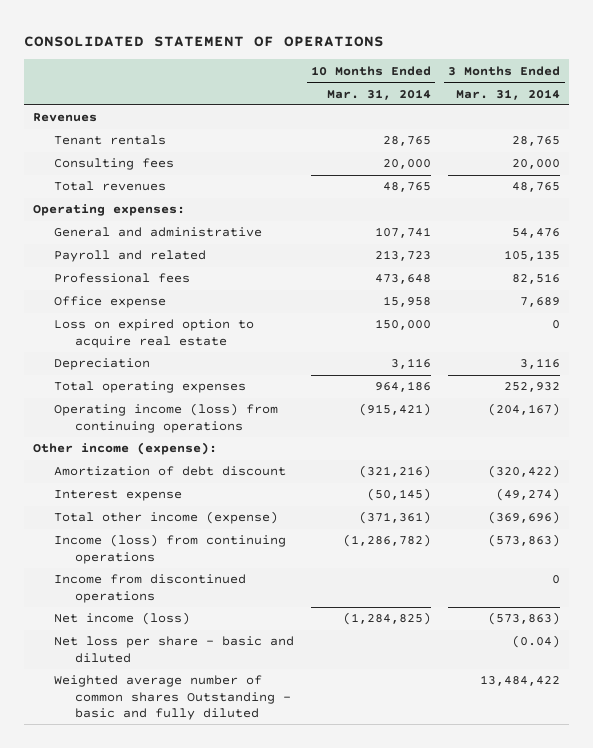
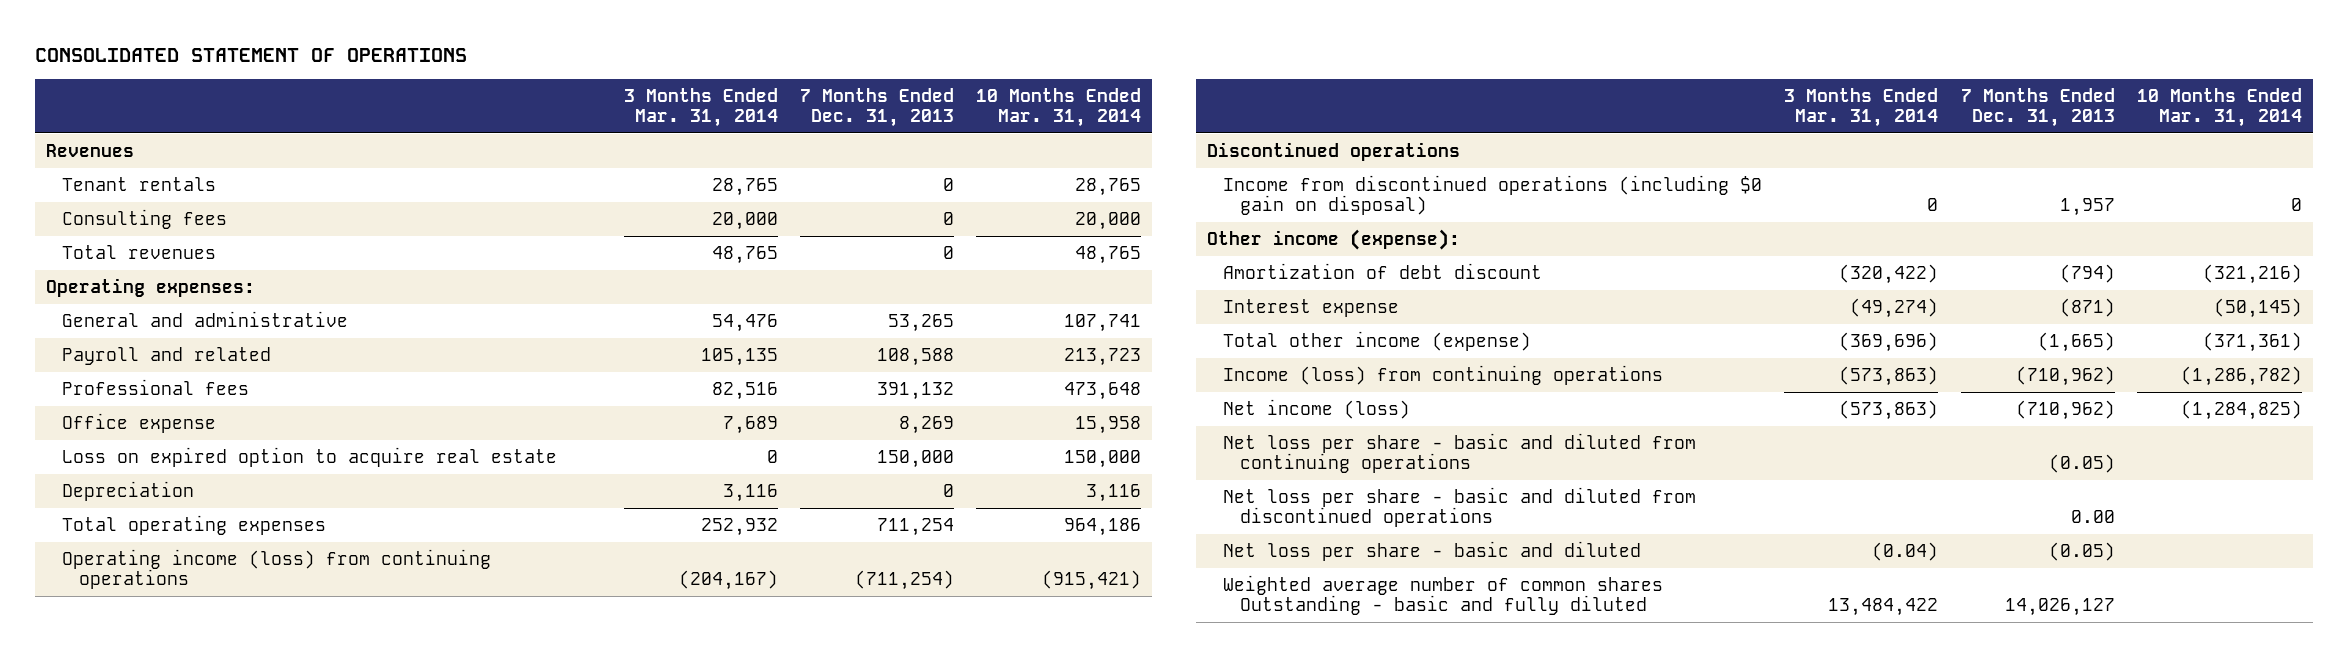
- | 10 Months Ended Mar. 31, 2014 | 3 Months Ended Mar. 31, 2014
+ | 3 Months Ended Mar. 31, 2014 | 7 Months Ended Dec. 31, 2013 | 10 Months Ended Mar. 31, 2014
+ Discontinued operations
+ Income from discontinued operations (including $0 gain on disposal) | 0 | 1,957 | 0
- Income from discontinued operations | | 0
+ Net loss per share - basic and diluted from continuing operations | | (0.05) |
+ Net loss per share - basic and diluted from discontinued operations | | 0.00 |

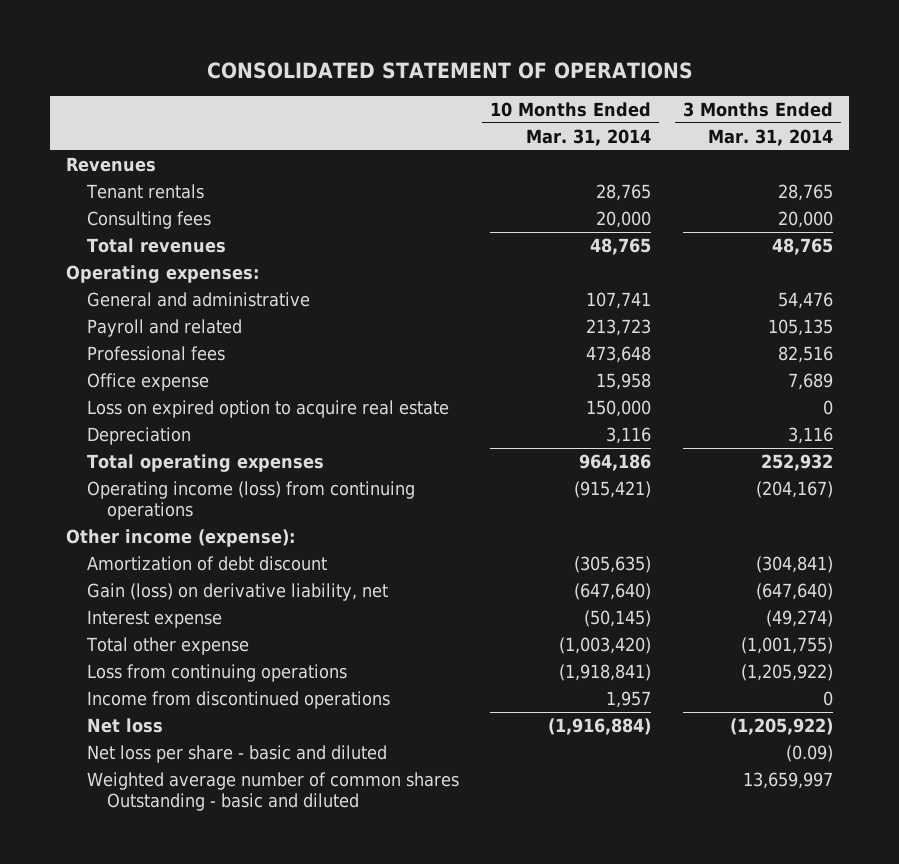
- | 3 Months Ended Mar. 31, 2014 | 7 Months Ended Dec. 31, 2013 | 10 Months Ended Mar. 31, 2014
+ | 10 Months Ended Mar. 31, 2014 | 3 Months Ended Mar. 31, 2014
- Discontinued operations
- Income from discontinued operations (including $0 gain on disposal) | 0 | 1,957 | 0
- Amortization of debt discount | (320,422) | (794) | (321,216)
+ Amortization of debt discount | (305,635) | (304,841)
+ Gain (loss) on derivative liability, net | (647,640) | (647,640)
- Total other income (expense) | (369,696) | (1,665) | (371,361)
- Income (loss) from continuing operations | (573,863) | (710,962) | (1,286,782)
- Net income (loss) | (573,863) | (710,962) | (1,284,825)
- Net loss per share - basic and diluted from continuing operations | | (0.05) |
- Net loss per share - basic and diluted from discontinued operations | | 0.00 |
- Net loss per share - basic and diluted | (0.04) | (0.05) |
- Weighted average number of common shares Outstanding - basic and fully diluted | 13,484,422 | 14,026,127 |
+ Total other expense | (1,003,420) | (1,001,755)
+ Loss from continuing operations | (1,918,841) | (1,205,922)
+ Income from discontinued operations | 1,957 | 0
+ Net loss | (1,916,884) | (1,205,922)
+ Net loss per share - basic and diluted | | (0.09)
+ Weighted average number of common shares Outstanding - basic and diluted | | 13,659,997

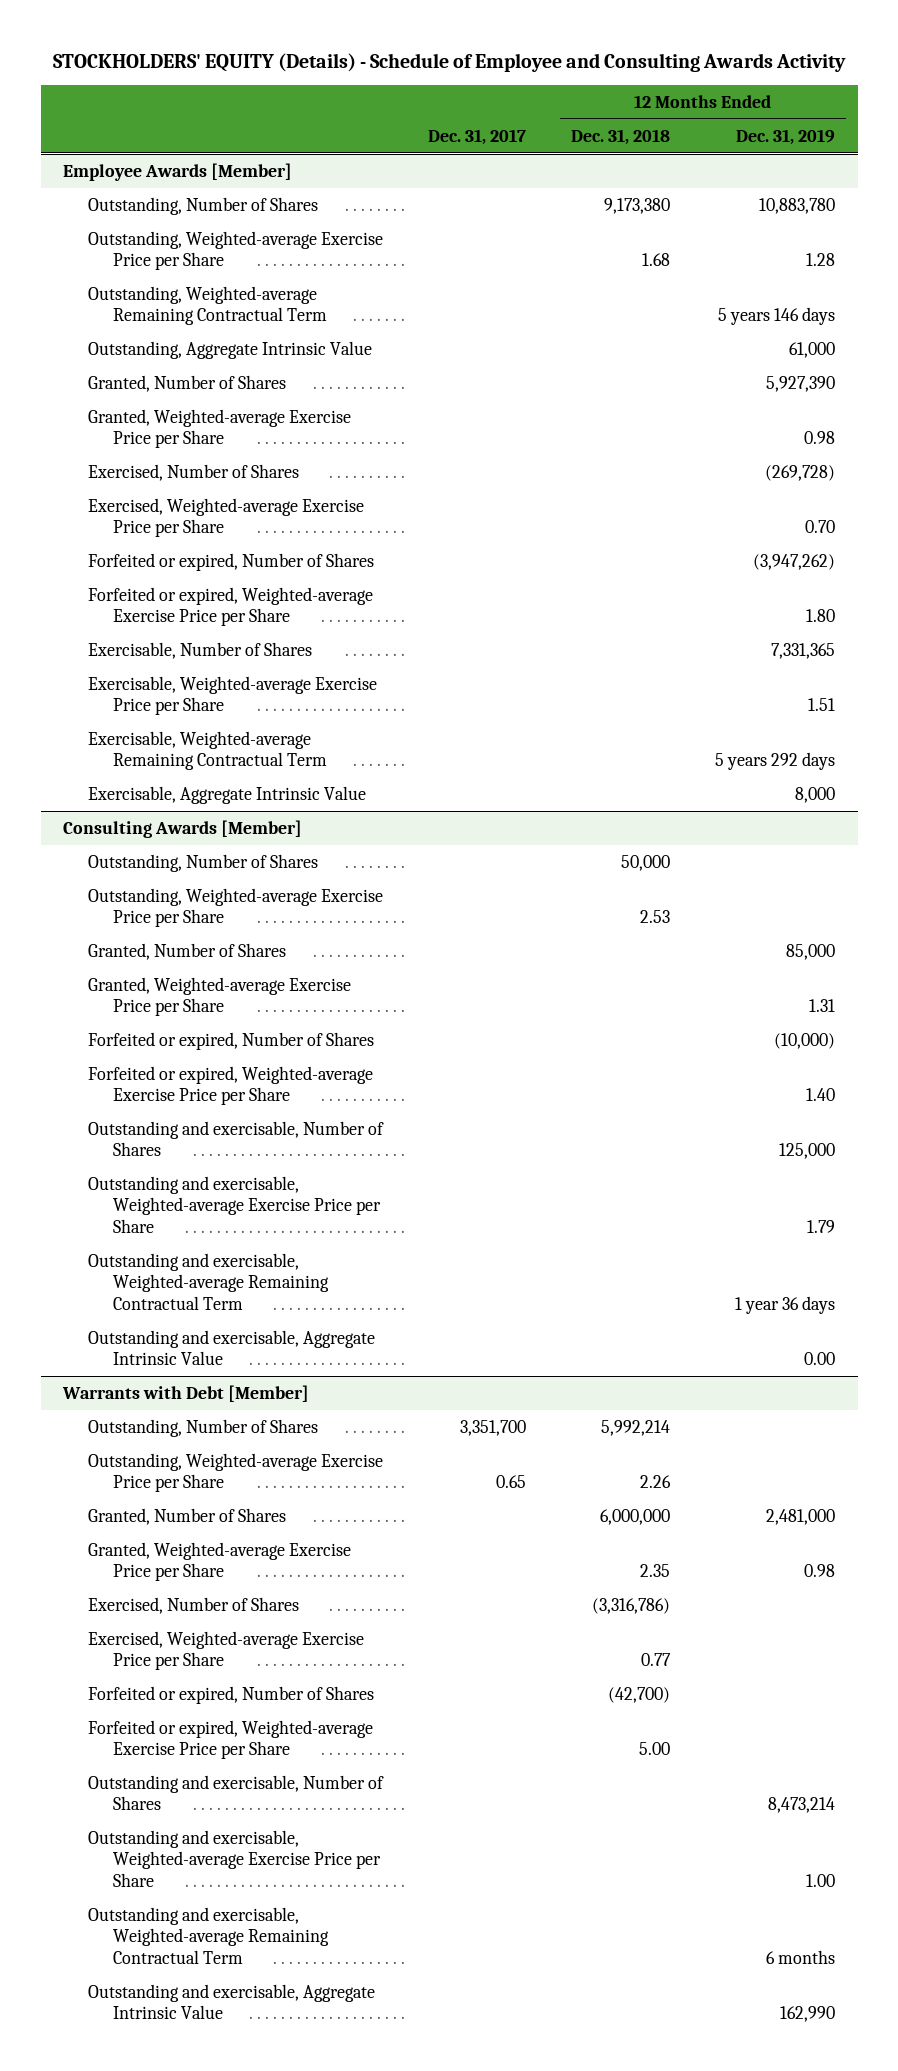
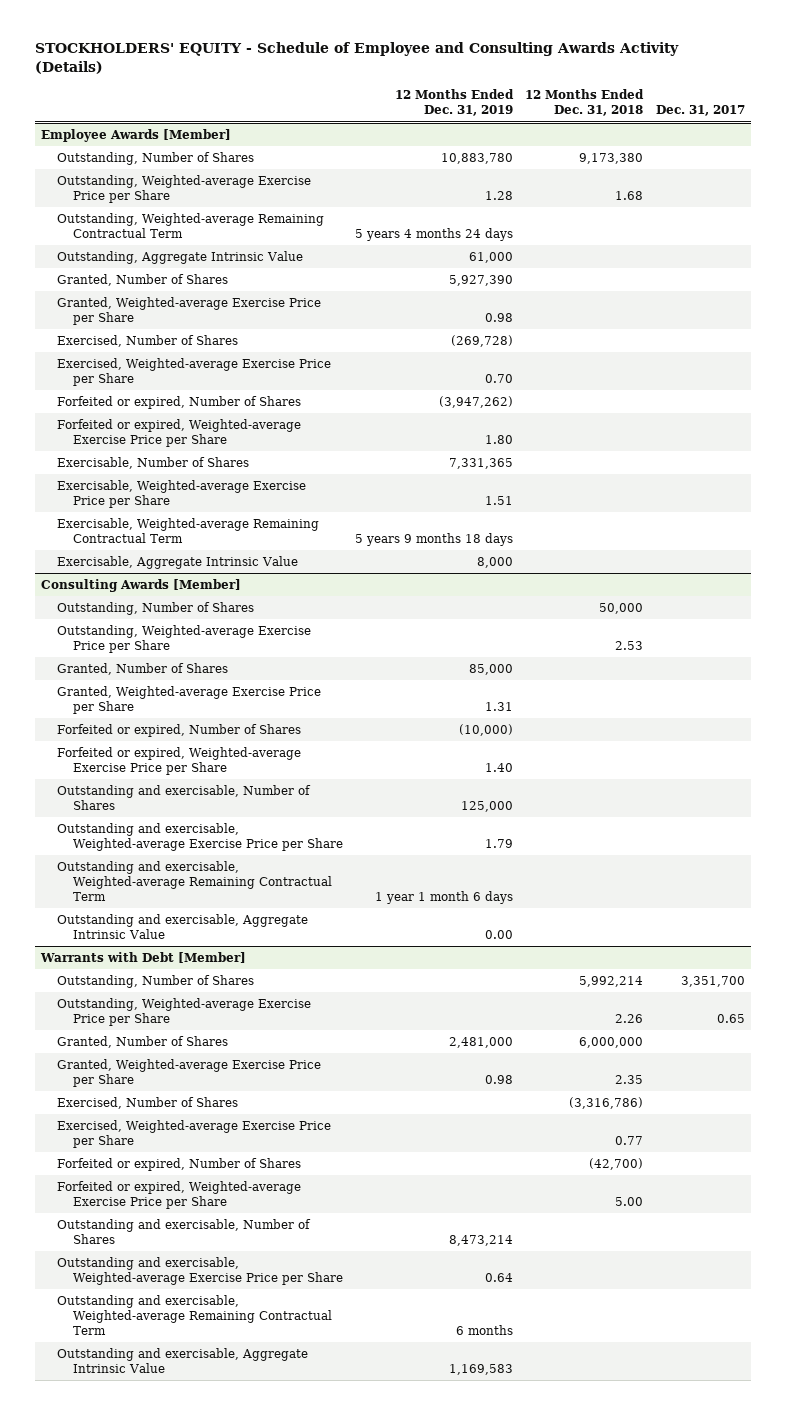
- STOCKHOLDERS' EQUITY (Details) - Schedule of Employee and Consulting Awards Activity
+ STOCKHOLDERS' EQUITY - Schedule of Employee and Consulting Awards Activity (Details)
- | Dec. 31, 2017 | 12 Months Ended Dec. 31, 2018 | 12 Months Ended Dec. 31, 2019
+ | 12 Months Ended Dec. 31, 2019 | 12 Months Ended Dec. 31, 2018 | Dec. 31, 2017
@ Employee Awards [Member]
- Outstanding, Weighted-average Remaining Contractual Term | | | 5 years 146 days
+ Outstanding, Weighted-average Remaining Contractual Term | 5 years 4 months 24 days | |
- Exercisable, Weighted-average Remaining Contractual Term | | | 5 years 292 days
+ Exercisable, Weighted-average Remaining Contractual Term | 5 years 9 months 18 days | |
@ Consulting Awards [Member]
- Outstanding and exercisable, Weighted-average Remaining Contractual Term | | | 1 year 36 days
+ Outstanding and exercisable, Weighted-average Remaining Contractual Term | 1 year 1 month 6 days | |
@ Warrants with Debt [Member]
- Outstanding and exercisable, Weighted-average Exercise Price per Share | | | 1.00
+ Outstanding and exercisable, Weighted-average Exercise Price per Share | 0.64 | |
- Outstanding and exercisable, Aggregate Intrinsic Value | | | 162,990
+ Outstanding and exercisable, Aggregate Intrinsic Value | 1,169,583 | |

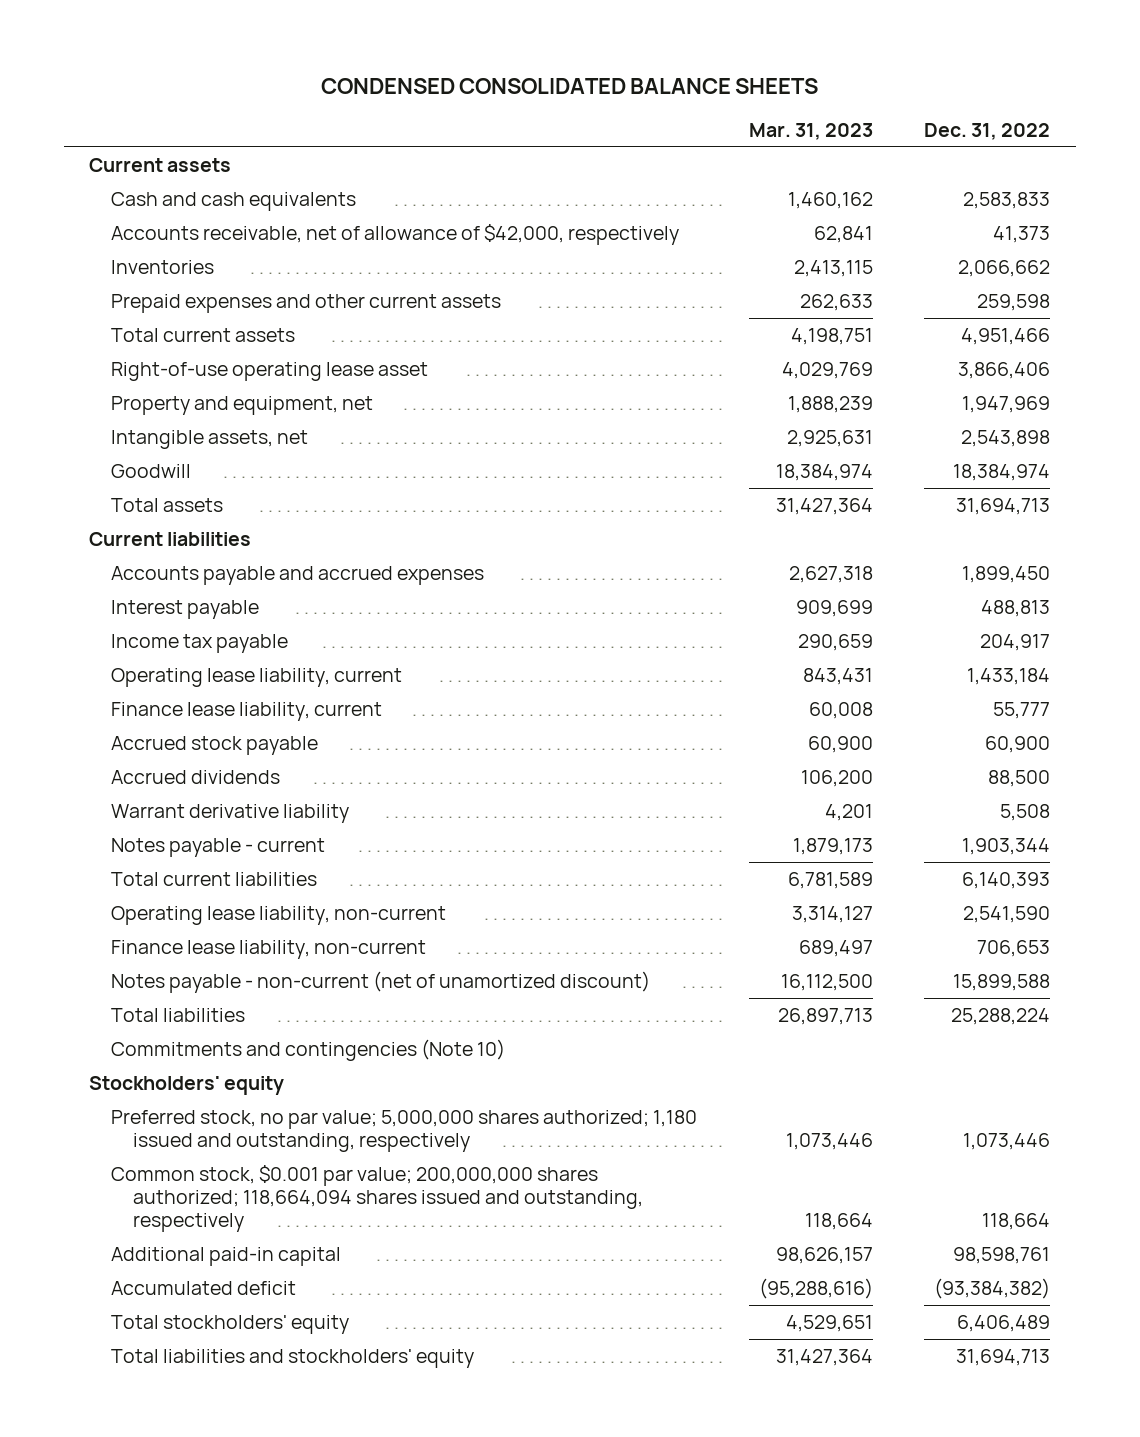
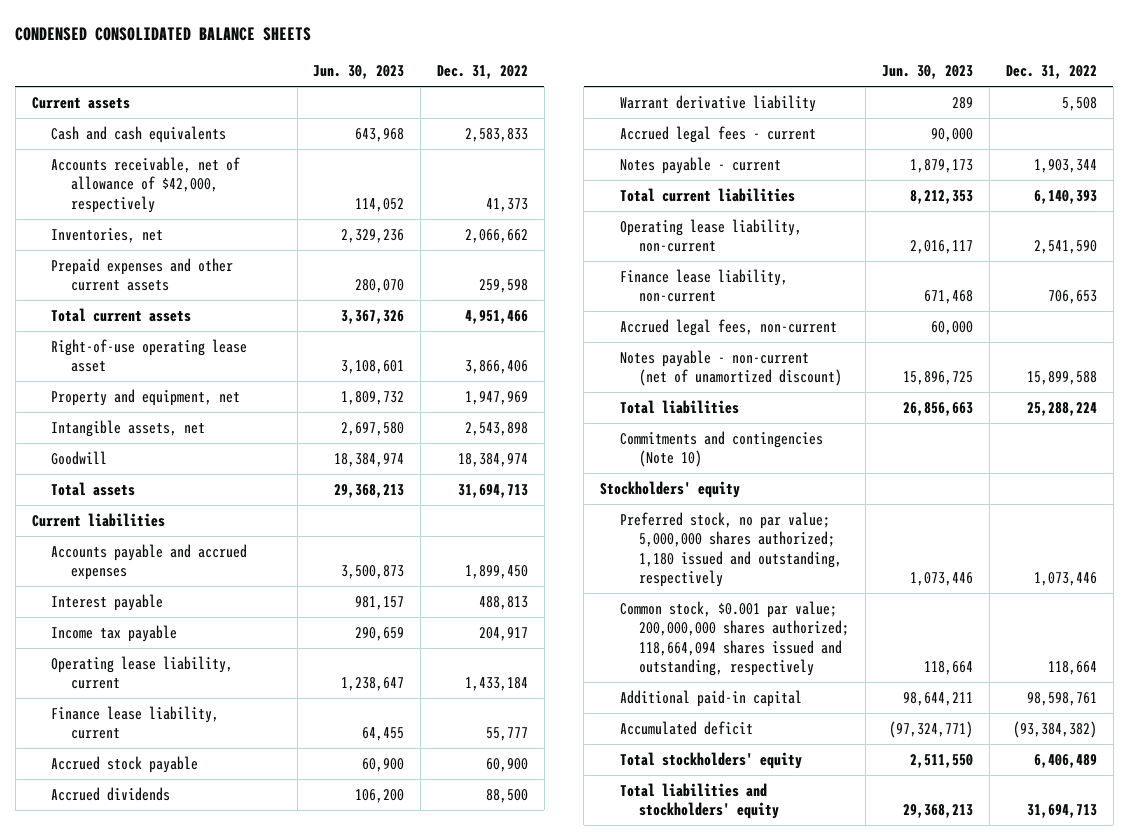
- | Mar. 31, 2023 | Dec. 31, 2022
+ | Jun. 30, 2023 | Dec. 31, 2022
- Inventories | 2,413,115 | 2,066,662
+ Inventories, net | 2,329,236 | 2,066,662
+ Accrued legal fees - current | 90,000 |
+ Accrued legal fees, non-current | 60,000 |

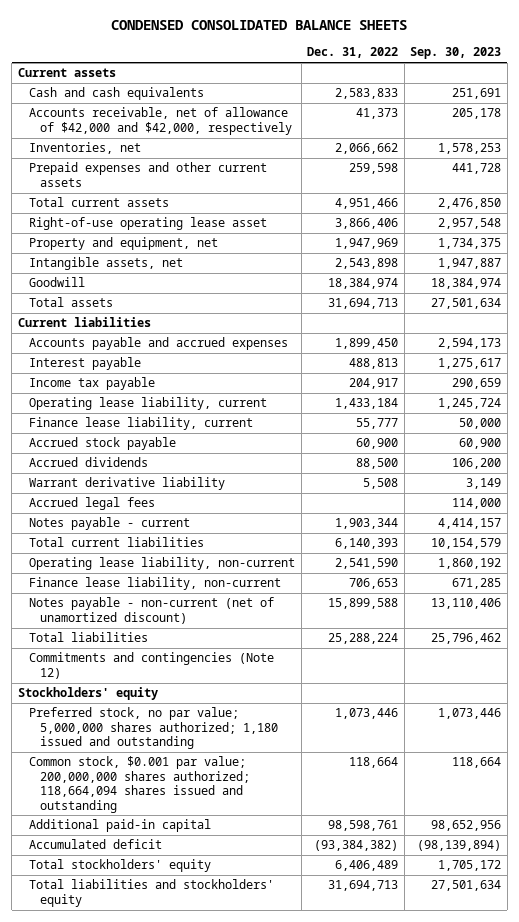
- | Jun. 30, 2023 | Dec. 31, 2022
+ | Dec. 31, 2022 | Sep. 30, 2023
- Accounts receivable, net of allowance of $42,000, respectively | 114,052 | 41,373
+ Accounts receivable, net of allowance of $42,000 and $42,000, respectively | 41,373 | 205,178
- Accrued legal fees - current | 90,000 |
+ Accrued legal fees | | 114,000
- Accrued legal fees, non-current | 60,000 |
- Commitments and contingencies (Note 10)
+ Commitments and contingencies (Note 12)
- Preferred stock, no par value; 5,000,000 shares authorized; 1,180 issued and outstanding, respectively | 1,073,446 | 1,073,446
- Common stock, $0.001 par value; 200,000,000 shares authorized; 118,664,094 shares issued and outstanding, respectively | 118,664 | 118,664
+ Preferred stock, no par value; 5,000,000 shares authorized; 1,180 issued and outstanding | 1,073,446 | 1,073,446
+ Common stock, $0.001 par value; 200,000,000 shares authorized; 118,664,094 shares issued and outstanding | 118,664 | 118,664

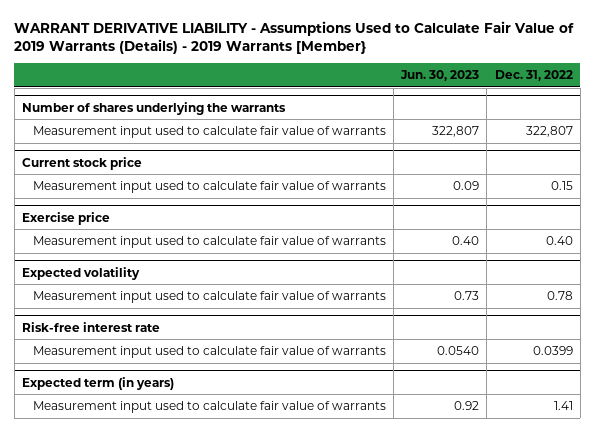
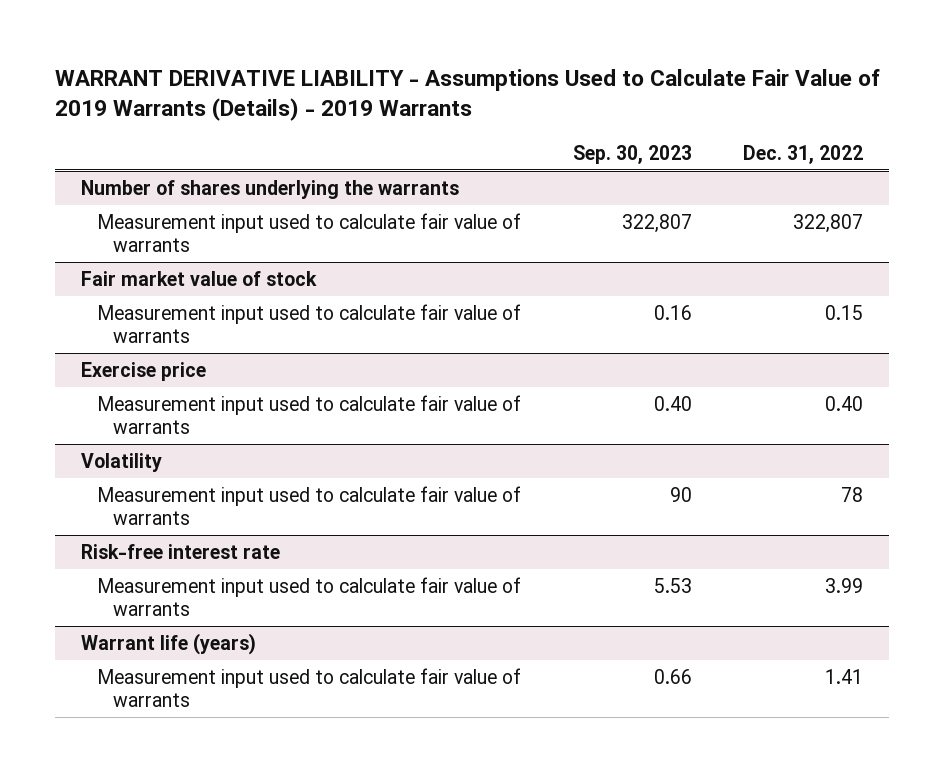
- WARRANT DERIVATIVE LIABILITY - Assumptions Used to Calculate Fair Value of 2019 Warrants (Details) - 2019 Warrants [Member}
+ WARRANT DERIVATIVE LIABILITY - Assumptions Used to Calculate Fair Value of 2019 Warrants (Details) - 2019 Warrants
- | Jun. 30, 2023 | Dec. 31, 2022
+ | Sep. 30, 2023 | Dec. 31, 2022
- Current stock price
+ Fair market value of stock
- Expected volatility
- Measurement input used to calculate fair value of warrants | 0.73 | 0.78
+ Volatility
+ Measurement input used to calculate fair value of warrants | 90 | 78
@ Risk-free interest rate
- Measurement input used to calculate fair value of warrants | 0.0540 | 0.0399
- Expected term (in years)
@ Risk-free interest rate
+ Measurement input used to calculate fair value of warrants | 5.53 | 3.99
+ Warrant life (years)

